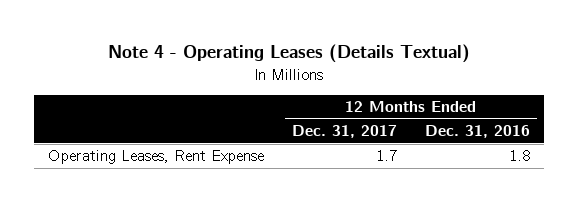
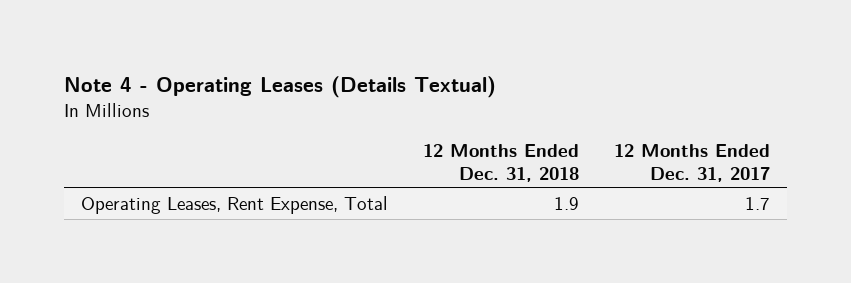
- | 12 Months Ended Dec. 31, 2017 | 12 Months Ended Dec. 31, 2016
+ | 12 Months Ended Dec. 31, 2018 | 12 Months Ended Dec. 31, 2017
- Operating Leases, Rent Expense | 1.7 | 1.8
+ Operating Leases, Rent Expense, Total | 1.9 | 1.7

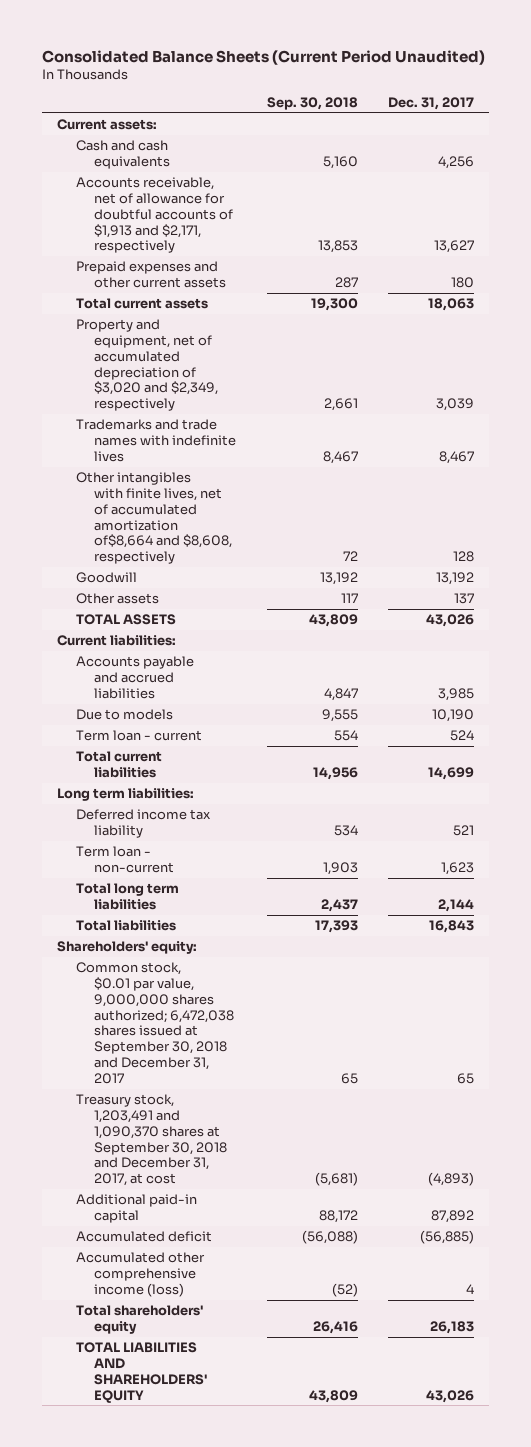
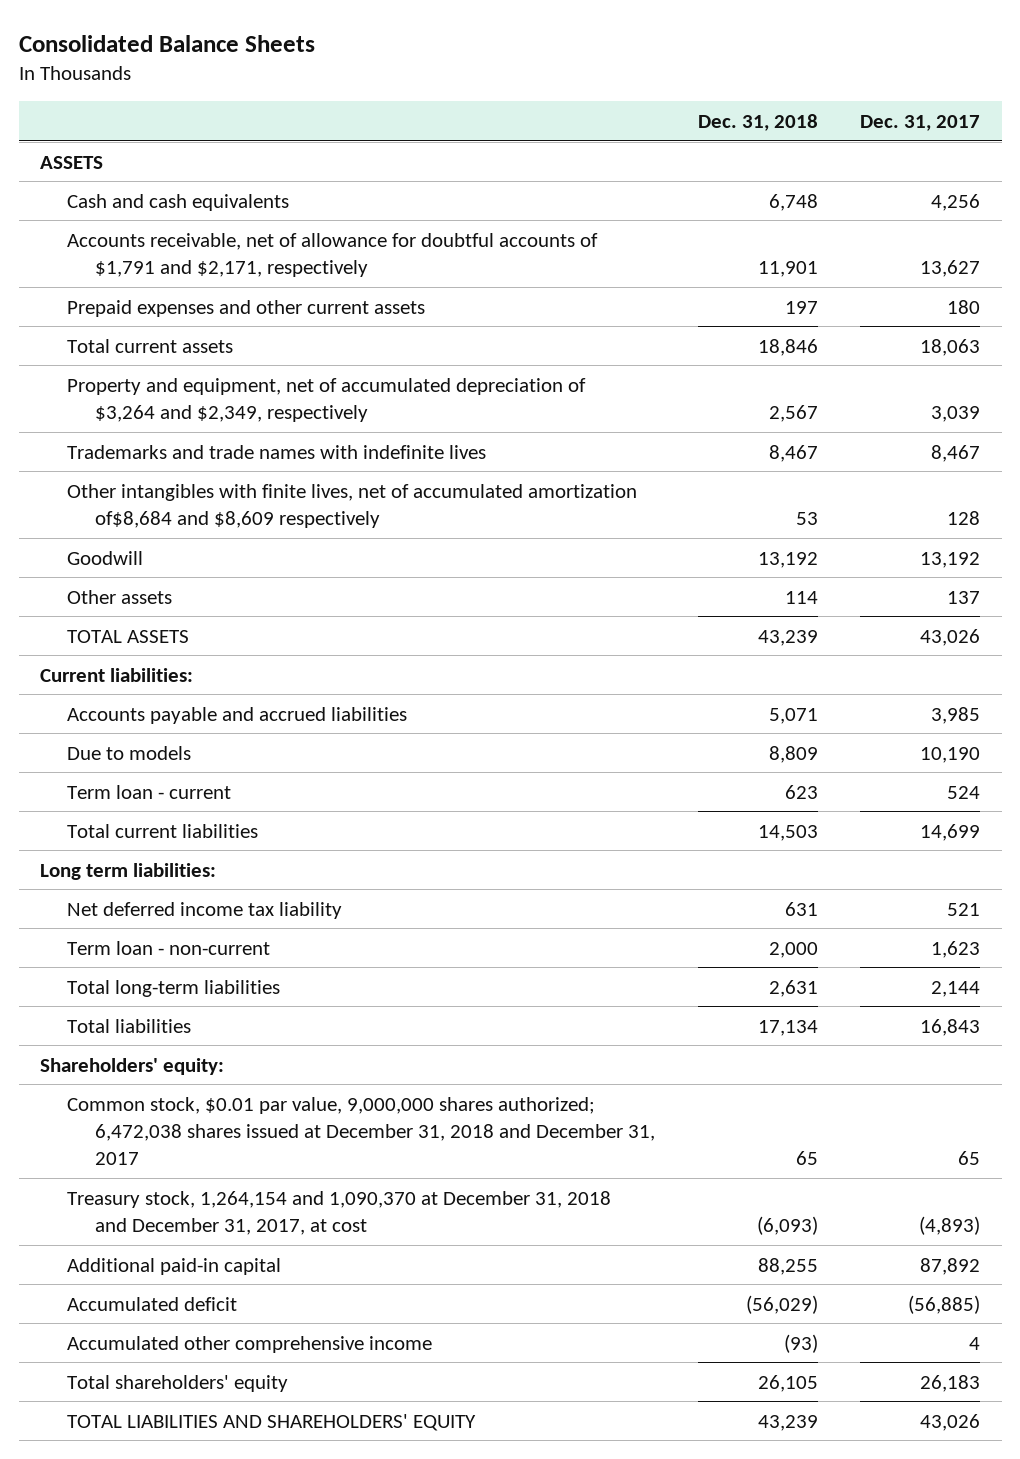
- Consolidated Balance Sheets (Current Period Unaudited)
+ Consolidated Balance Sheets
- | Sep. 30, 2018 | Dec. 31, 2017
+ | Dec. 31, 2018 | Dec. 31, 2017
- Current assets:
+ ASSETS
- Accounts receivable, net of allowance for doubtful accounts of $1,913 and $2,171, respectively | 13,853 | 13,627
+ Accounts receivable, net of allowance for doubtful accounts of $1,791 and $2,171, respectively | 11,901 | 13,627
- Property and equipment, net of accumulated depreciation of $3,020 and $2,349, respectively | 2,661 | 3,039
+ Property and equipment, net of accumulated depreciation of $3,264 and $2,349, respectively | 2,567 | 3,039
- Other intangibles with finite lives, net of accumulated amortization of$8,664 and $8,608, respectively | 72 | 128
+ Other intangibles with finite lives, net of accumulated amortization of$8,684 and $8,609 respectively | 53 | 128
- Deferred income tax liability | 534 | 521
+ Net deferred income tax liability | 631 | 521
- Total long term liabilities | 2,437 | 2,144
+ Total long-term liabilities | 2,631 | 2,144
- Common stock, $0.01 par value, 9,000,000 shares authorized; 6,472,038 shares issued at September 30, 2018 and December 31, 2017 | 65 | 65
- Treasury stock, 1,203,491 and 1,090,370 shares at September 30, 2018 and December 31, 2017, at cost | (5,681) | (4,893)
+ Common stock, $0.01 par value, 9,000,000 shares authorized; 6,472,038 shares issued at December 31, 2018 and December 31, 2017 | 65 | 65
+ Treasury stock, 1,264,154 and 1,090,370 at December 31, 2018 and December 31, 2017, at cost | (6,093) | (4,893)
- Accumulated other comprehensive income (loss) | (52) | 4
+ Accumulated other comprehensive income | (93) | 4

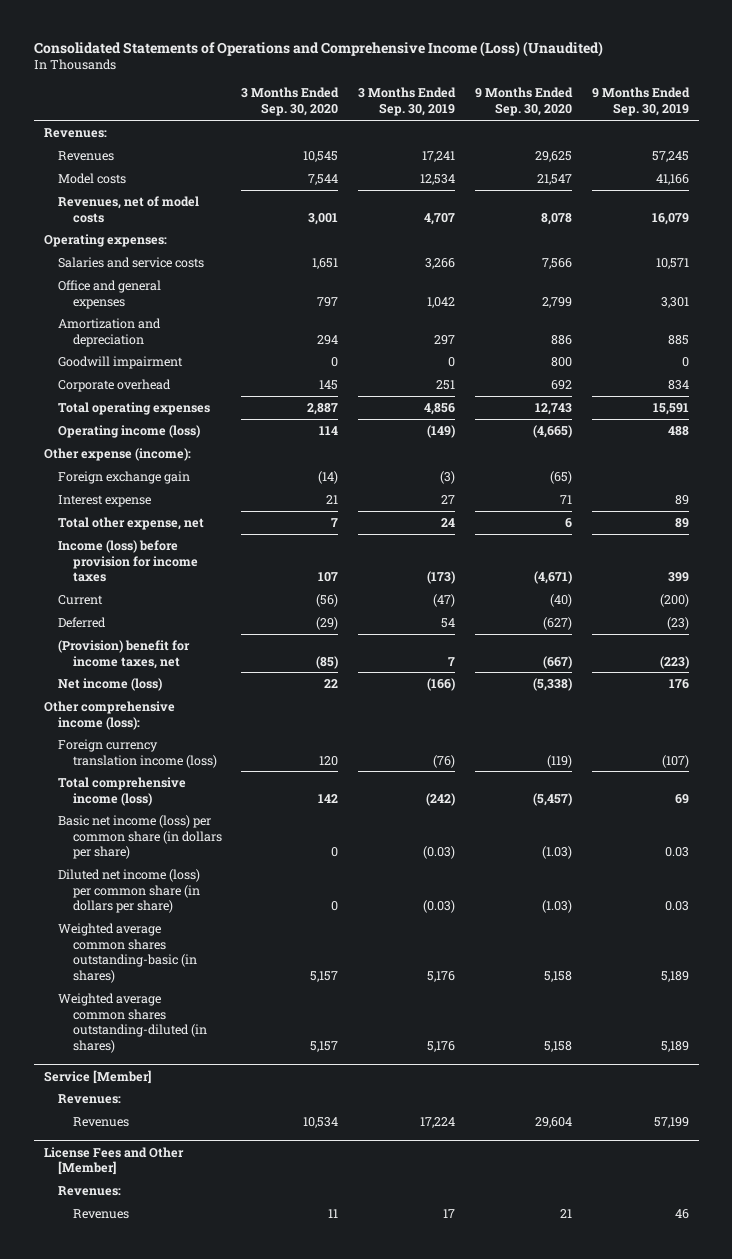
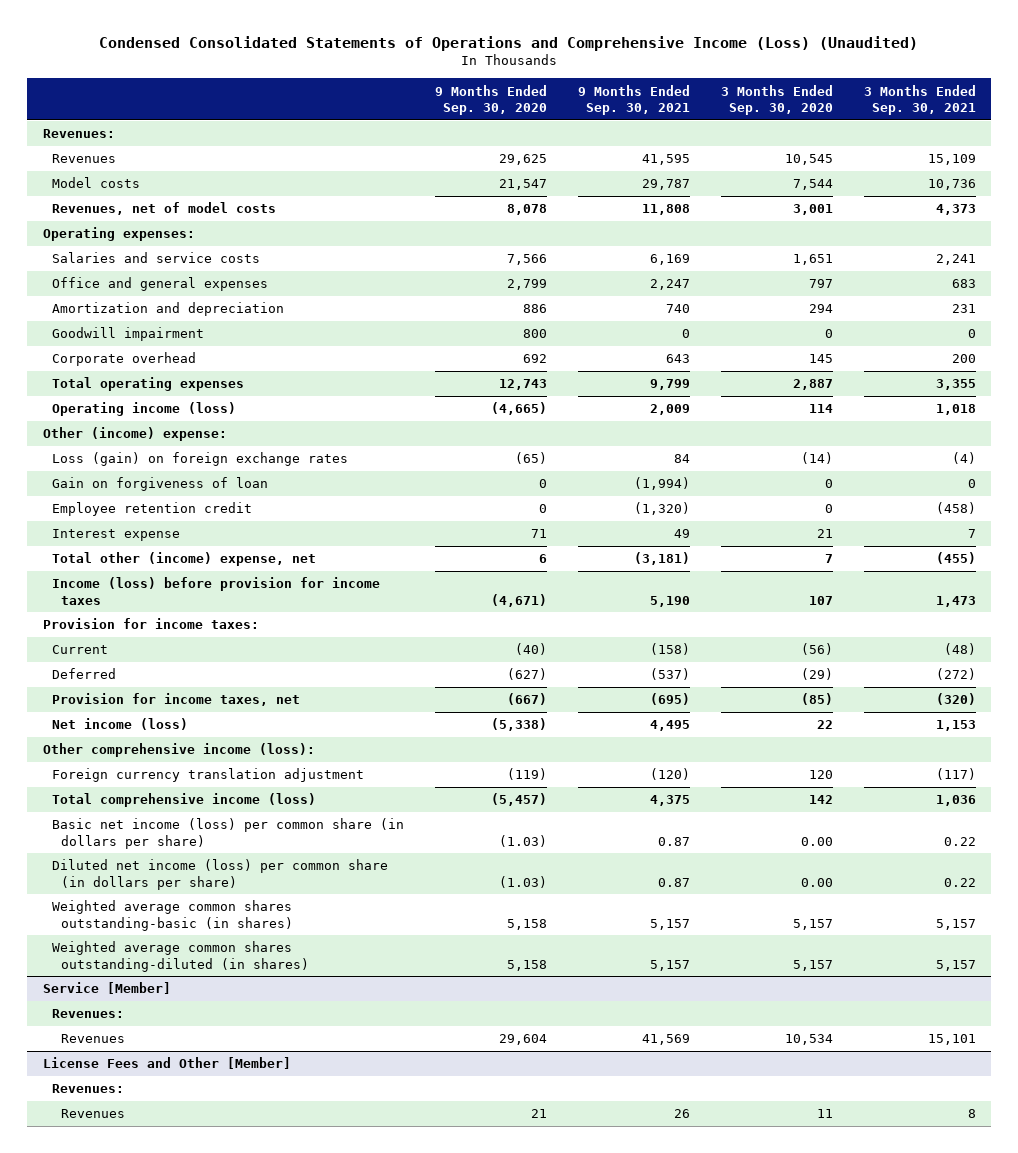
- Consolidated Statements of Operations and Comprehensive Income (Loss) (Unaudited)
+ Condensed Consolidated Statements of Operations and Comprehensive Income (Loss) (Unaudited)
- | 3 Months Ended Sep. 30, 2020 | 3 Months Ended Sep. 30, 2019 | 9 Months Ended Sep. 30, 2020 | 9 Months Ended Sep. 30, 2019
+ | 9 Months Ended Sep. 30, 2020 | 9 Months Ended Sep. 30, 2021 | 3 Months Ended Sep. 30, 2020 | 3 Months Ended Sep. 30, 2021
- Other expense (income):
- Foreign exchange gain | (14) | (3) | (65) |
+ Other (income) expense:
+ Loss (gain) on foreign exchange rates | (65) | 84 | (14) | (4)
+ Gain on forgiveness of loan | 0 | (1,994) | 0 | 0
+ Employee retention credit | 0 | (1,320) | 0 | (458)
- Total other expense, net | 7 | 24 | 6 | 89
+ Total other (income) expense, net | 6 | (3,181) | 7 | (455)
+ Provision for income taxes:
- (Provision) benefit for income taxes, net | (85) | 7 | (667) | (223)
+ Provision for income taxes, net | (667) | (695) | (85) | (320)
- Foreign currency translation income (loss) | 120 | (76) | (119) | (107)
+ Foreign currency translation adjustment | (119) | (120) | 120 | (117)
- Basic net income (loss) per common share (in dollars per share) | 0 | (0.03) | (1.03) | 0.03
- Diluted net income (loss) per common share (in dollars per share) | 0 | (0.03) | (1.03) | 0.03
+ Basic net income (loss) per common share (in dollars per share) | (1.03) | 0.87 | 0.00 | 0.22
+ Diluted net income (loss) per common share (in dollars per share) | (1.03) | 0.87 | 0.00 | 0.22

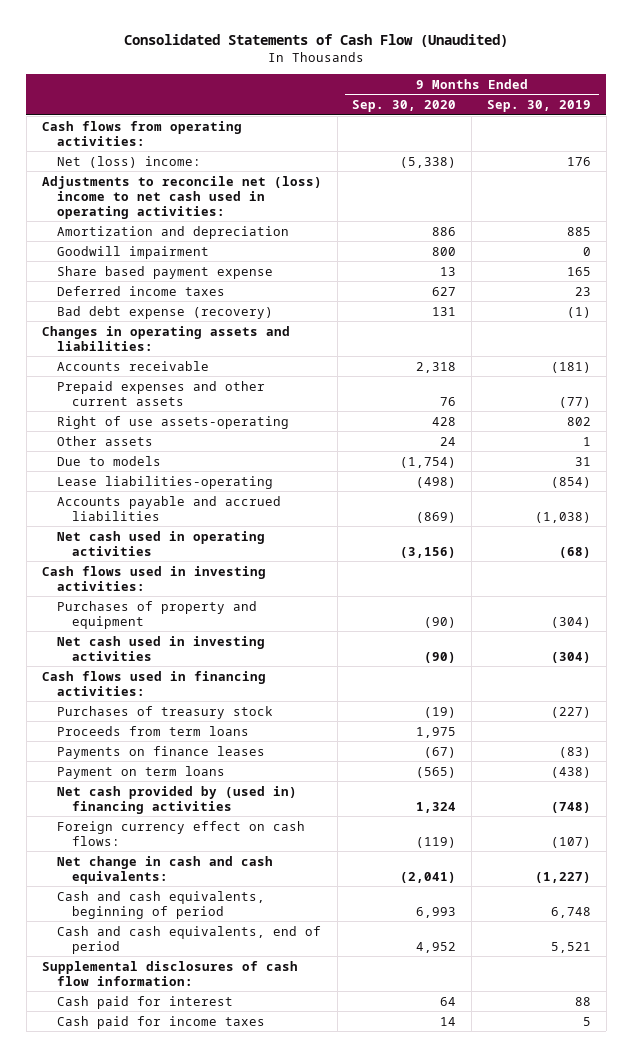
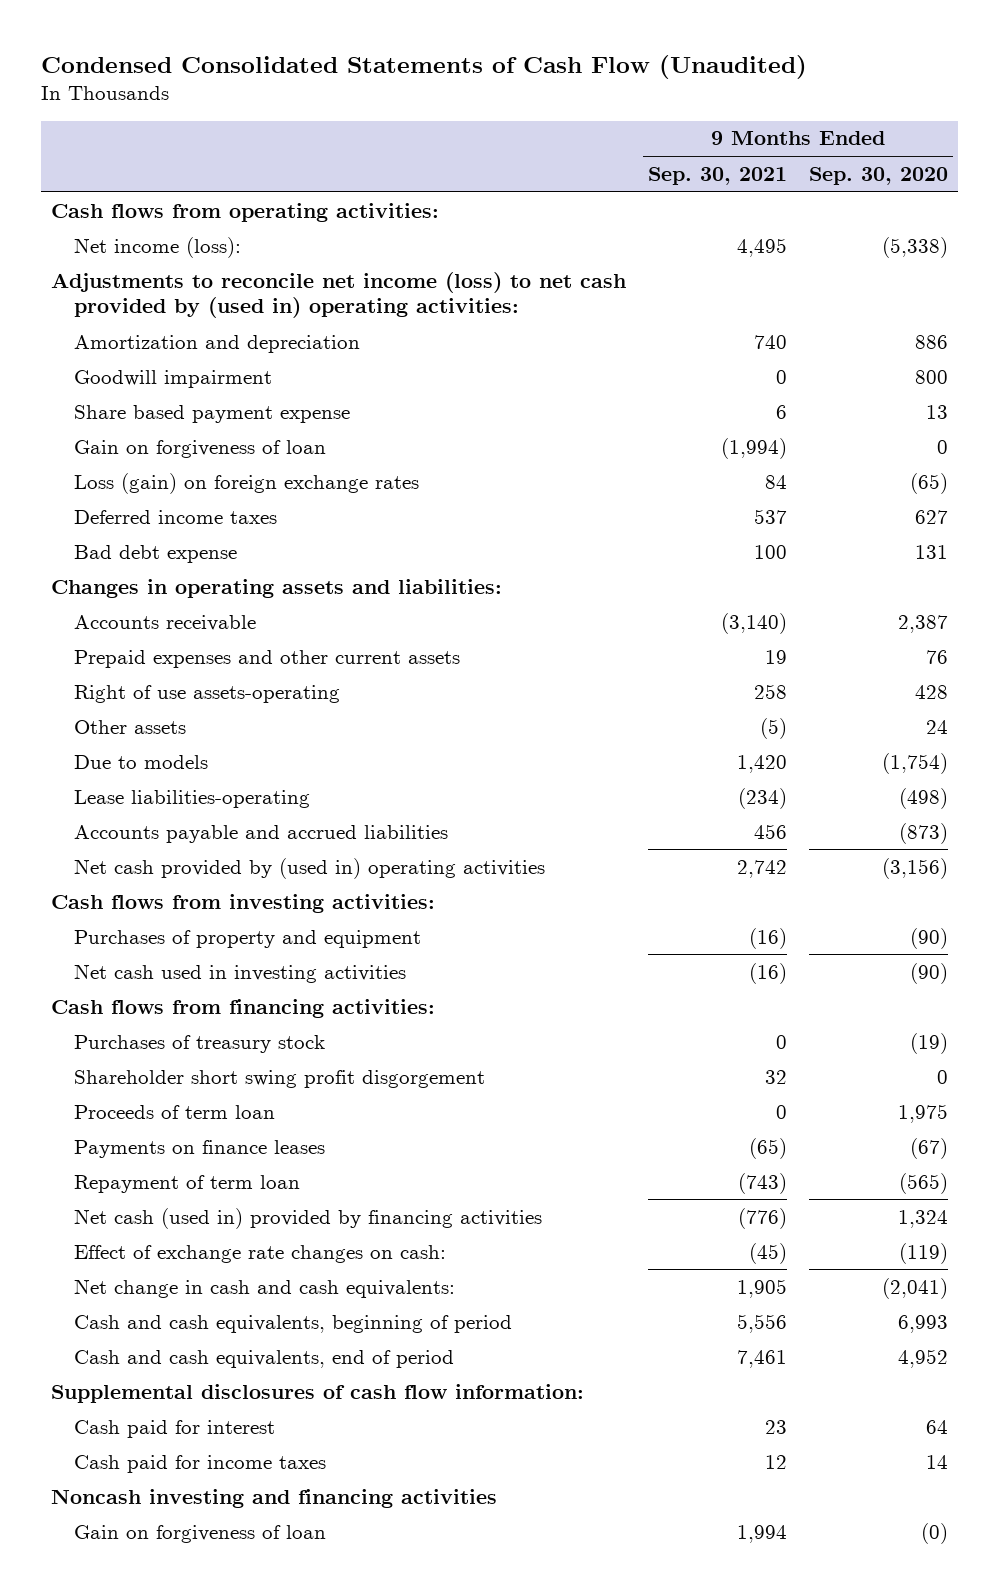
- Consolidated Statements of Cash Flow (Unaudited)
+ Condensed Consolidated Statements of Cash Flow (Unaudited)
- | 9 Months Ended Sep. 30, 2020 | 9 Months Ended Sep. 30, 2019
+ | 9 Months Ended Sep. 30, 2021 | 9 Months Ended Sep. 30, 2020
- Net (loss) income: | (5,338) | 176
- Adjustments to reconcile net (loss) income to net cash used in operating activities:
+ Net income (loss): | 4,495 | (5,338)
+ Adjustments to reconcile net income (loss) to net cash provided by (used in) operating activities:
+ Gain on forgiveness of loan | (1,994) | 0
+ Loss (gain) on foreign exchange rates | 84 | (65)
- Bad debt expense (recovery) | 131 | (1)
+ Bad debt expense | 100 | 131
- Accounts receivable | 2,318 | (181)
+ Accounts receivable | (3,140) | 2,387
- Accounts payable and accrued liabilities | (869) | (1,038)
- Net cash used in operating activities | (3,156) | (68)
- Cash flows used in investing activities:
+ Accounts payable and accrued liabilities | 456 | (873)
+ Net cash provided by (used in) operating activities | 2,742 | (3,156)
+ Cash flows from investing activities:
- Cash flows used in financing activities:
+ Cash flows from financing activities:
- Proceeds from term loans | 1,975 |
+ Shareholder short swing profit disgorgement | 32 | 0
+ Proceeds of term loan | 0 | 1,975
- Payment on term loans | (565) | (438)
- Net cash provided by (used in) financing activities | 1,324 | (748)
- Foreign currency effect on cash flows: | (119) | (107)
+ Repayment of term loan | (743) | (565)
+ Net cash (used in) provided by financing activities | (776) | 1,324
+ Effect of exchange rate changes on cash: | (45) | (119)
+ Noncash investing and financing activities
+ Gain on forgiveness of loan | 1,994 | (0)

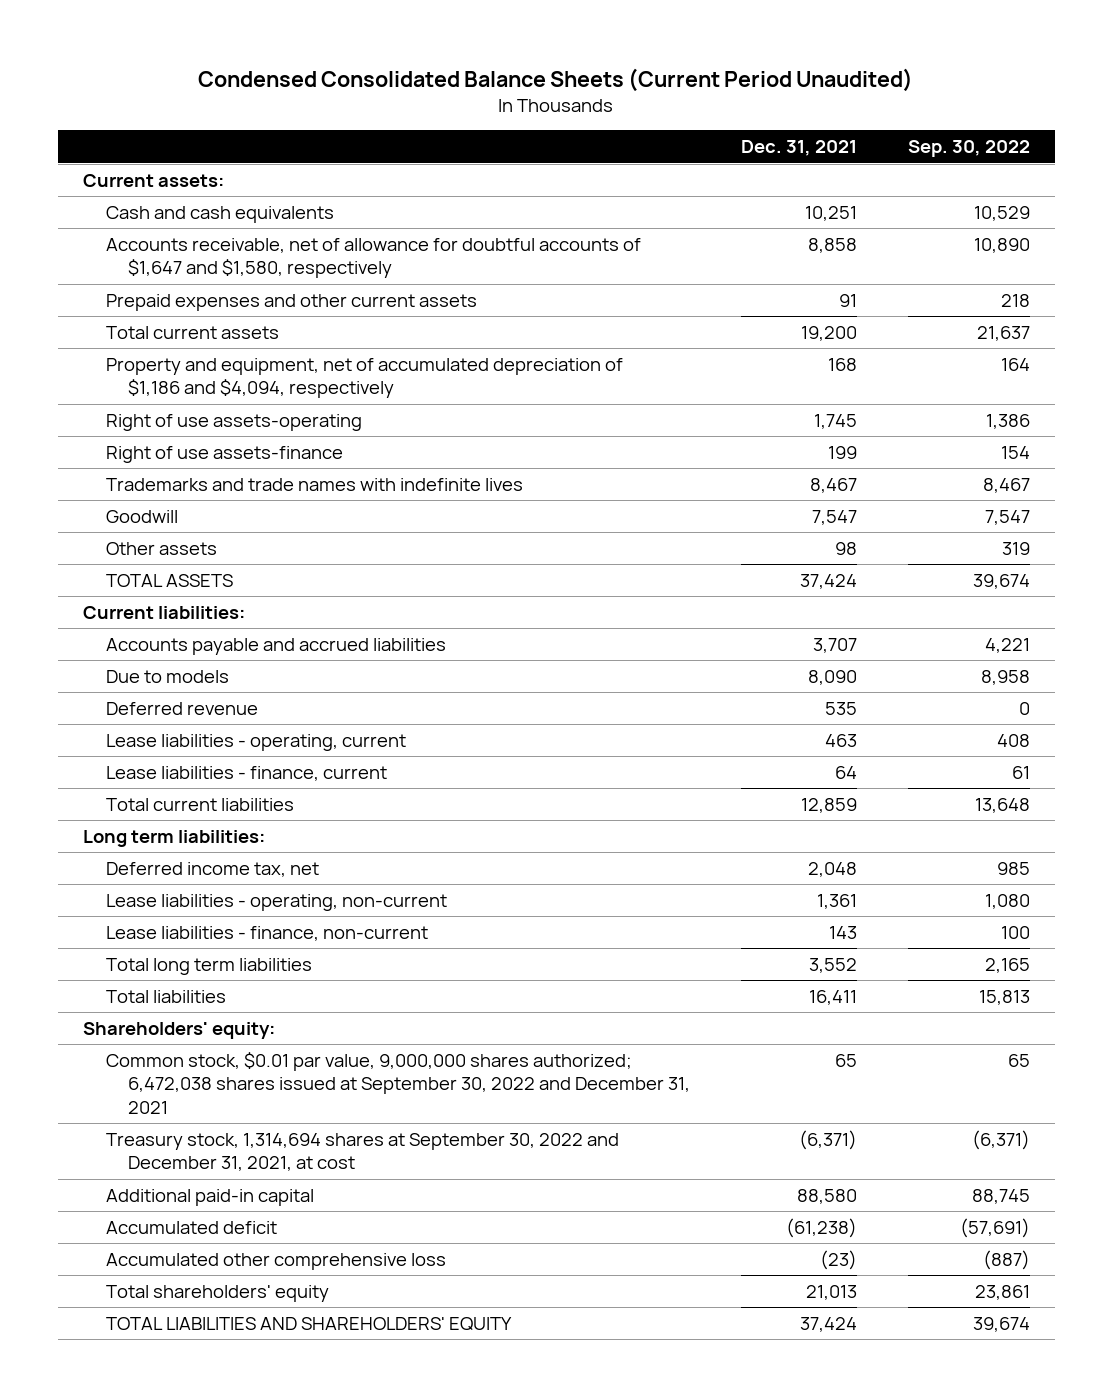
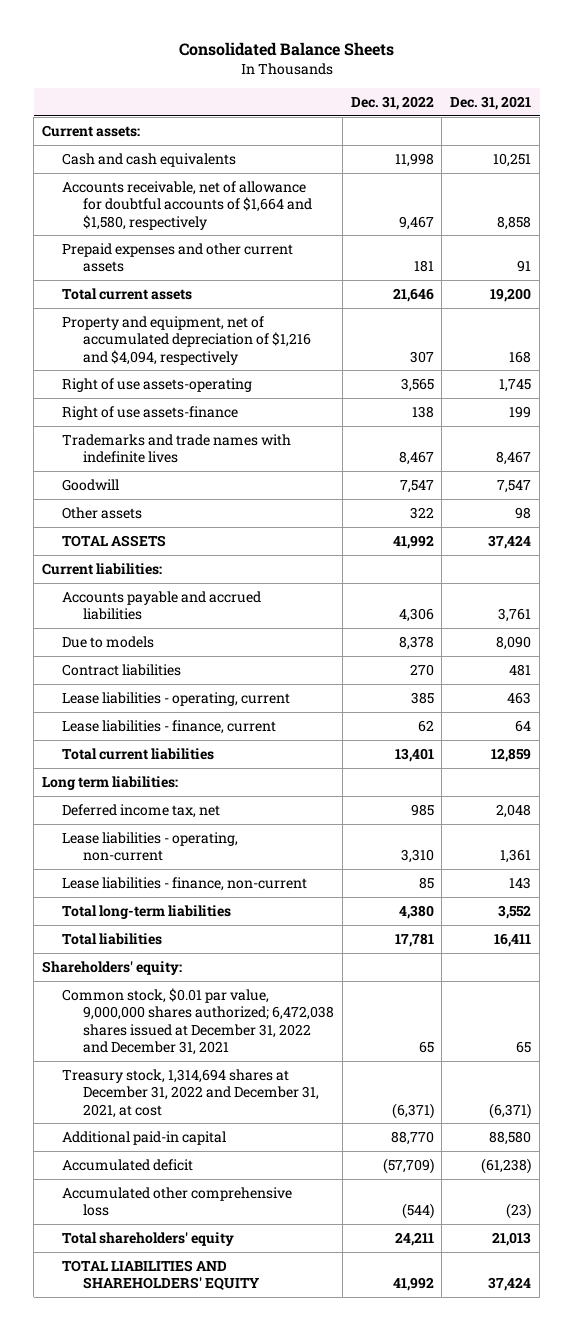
- Condensed Consolidated Balance Sheets (Current Period Unaudited)
+ Consolidated Balance Sheets
- | Dec. 31, 2021 | Sep. 30, 2022
+ | Dec. 31, 2022 | Dec. 31, 2021
- Accounts receivable, net of allowance for doubtful accounts of $1,647 and $1,580, respectively | 8,858 | 10,890
+ Accounts receivable, net of allowance for doubtful accounts of $1,664 and $1,580, respectively | 9,467 | 8,858
- Property and equipment, net of accumulated depreciation of $1,186 and $4,094, respectively | 168 | 164
+ Property and equipment, net of accumulated depreciation of $1,216 and $4,094, respectively | 307 | 168
- Accounts payable and accrued liabilities | 3,707 | 4,221
+ Accounts payable and accrued liabilities | 4,306 | 3,761
- Deferred revenue | 535 | 0
+ Contract liabilities | 270 | 481
- Total long term liabilities | 3,552 | 2,165
+ Total long-term liabilities | 4,380 | 3,552
- Common stock, $0.01 par value, 9,000,000 shares authorized; 6,472,038 shares issued at September 30, 2022 and December 31, 2021 | 65 | 65
- Treasury stock, 1,314,694 shares at September 30, 2022 and December 31, 2021, at cost | (6,371) | (6,371)
+ Common stock, $0.01 par value, 9,000,000 shares authorized; 6,472,038 shares issued at December 31, 2022 and December 31, 2021 | 65 | 65
+ Treasury stock, 1,314,694 shares at December 31, 2022 and December 31, 2021, at cost | (6,371) | (6,371)

